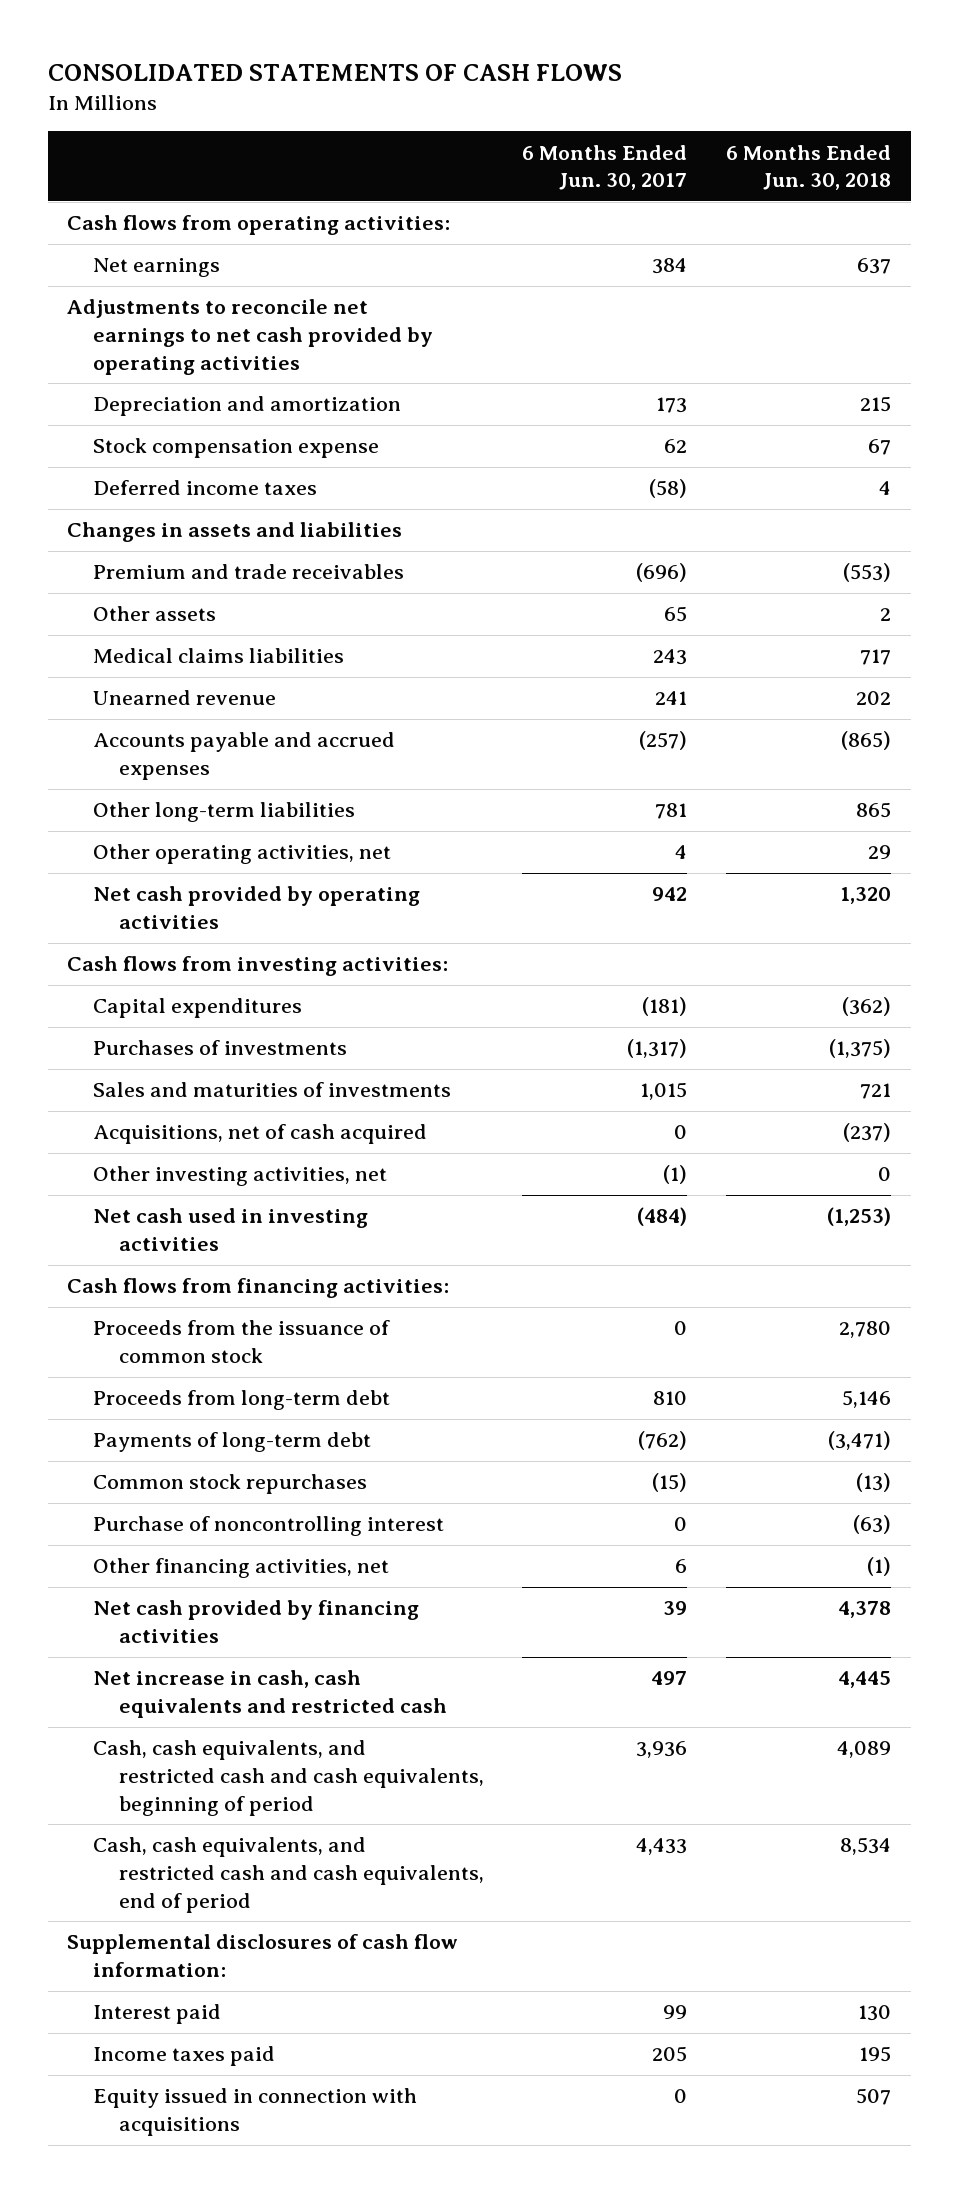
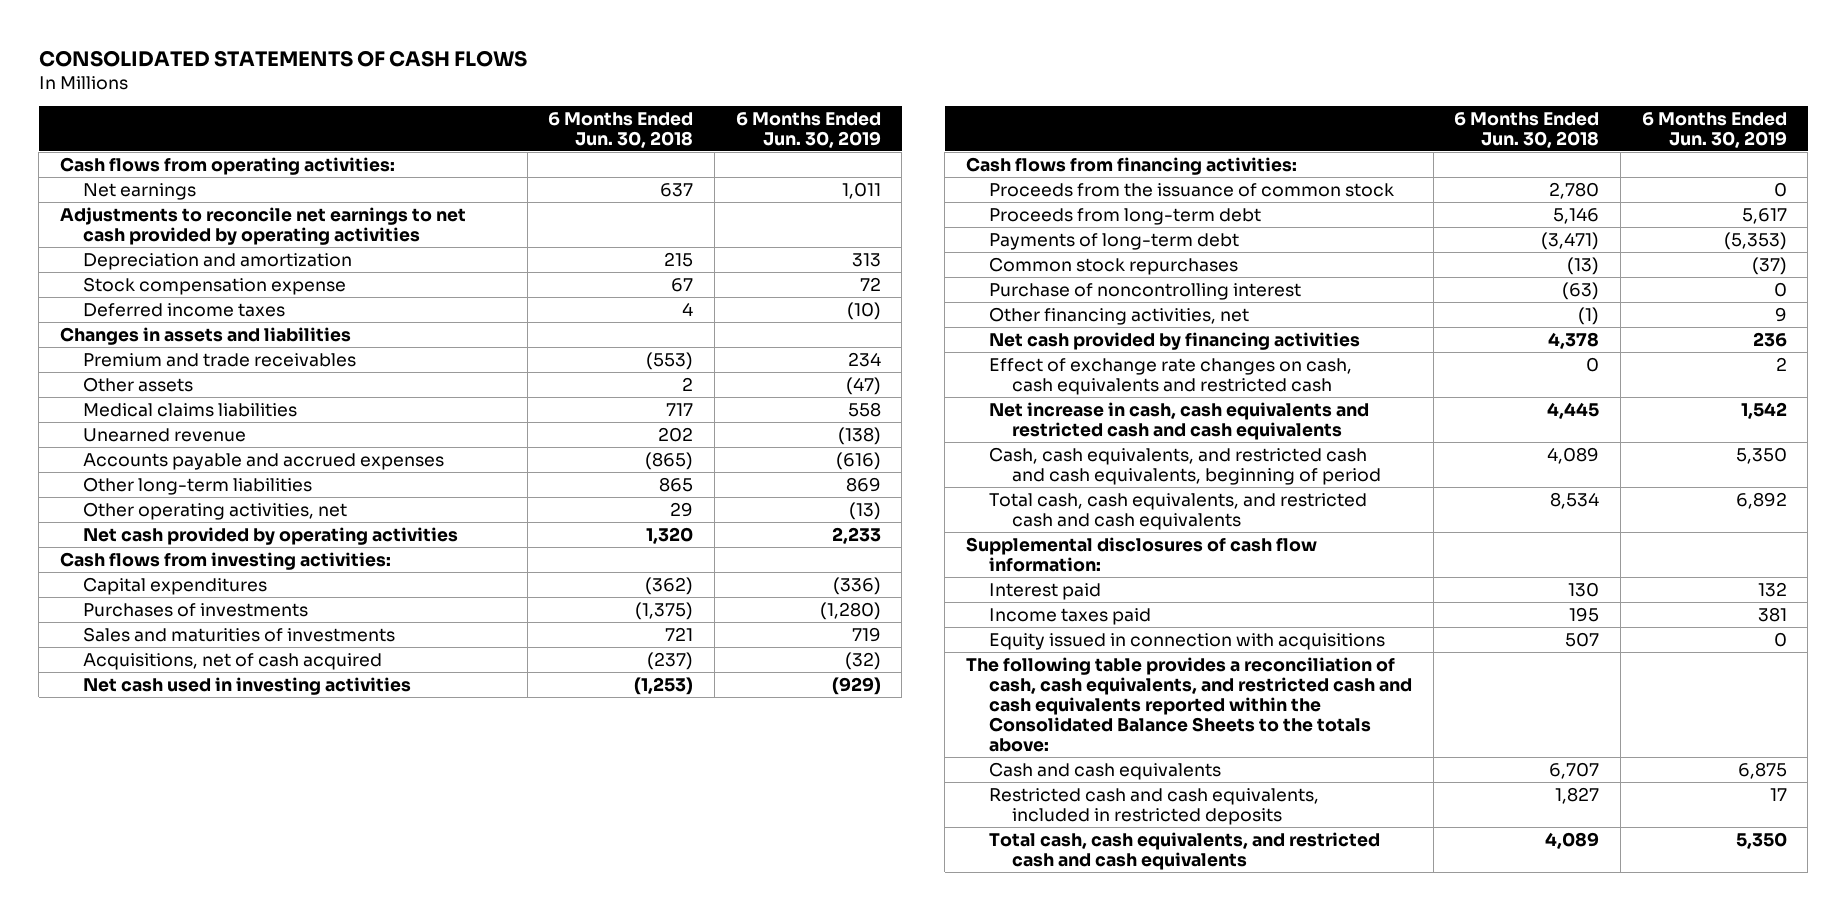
- | 6 Months Ended Jun. 30, 2017 | 6 Months Ended Jun. 30, 2018
+ | 6 Months Ended Jun. 30, 2018 | 6 Months Ended Jun. 30, 2019
- Other investing activities, net | (1) | 0
- Net increase in cash, cash equivalents and restricted cash | 497 | 4,445
+ Effect of exchange rate changes on cash, cash equivalents and restricted cash | 0 | 2
+ Net increase in cash, cash equivalents and restricted cash and cash equivalents | 4,445 | 1,542
- Cash, cash equivalents, and restricted cash and cash equivalents, end of period | 4,433 | 8,534
+ Total cash, cash equivalents, and restricted cash and cash equivalents | 8,534 | 6,892
+ The following table provides a reconciliation of cash, cash equivalents, and restricted cash and cash equivalents reported within the Consolidated Balance Sheets to the totals above:
+ Cash and cash equivalents | 6,707 | 6,875
+ Restricted cash and cash equivalents, included in restricted deposits | 1,827 | 17
+ Total cash, cash equivalents, and restricted cash and cash equivalents | 4,089 | 5,350

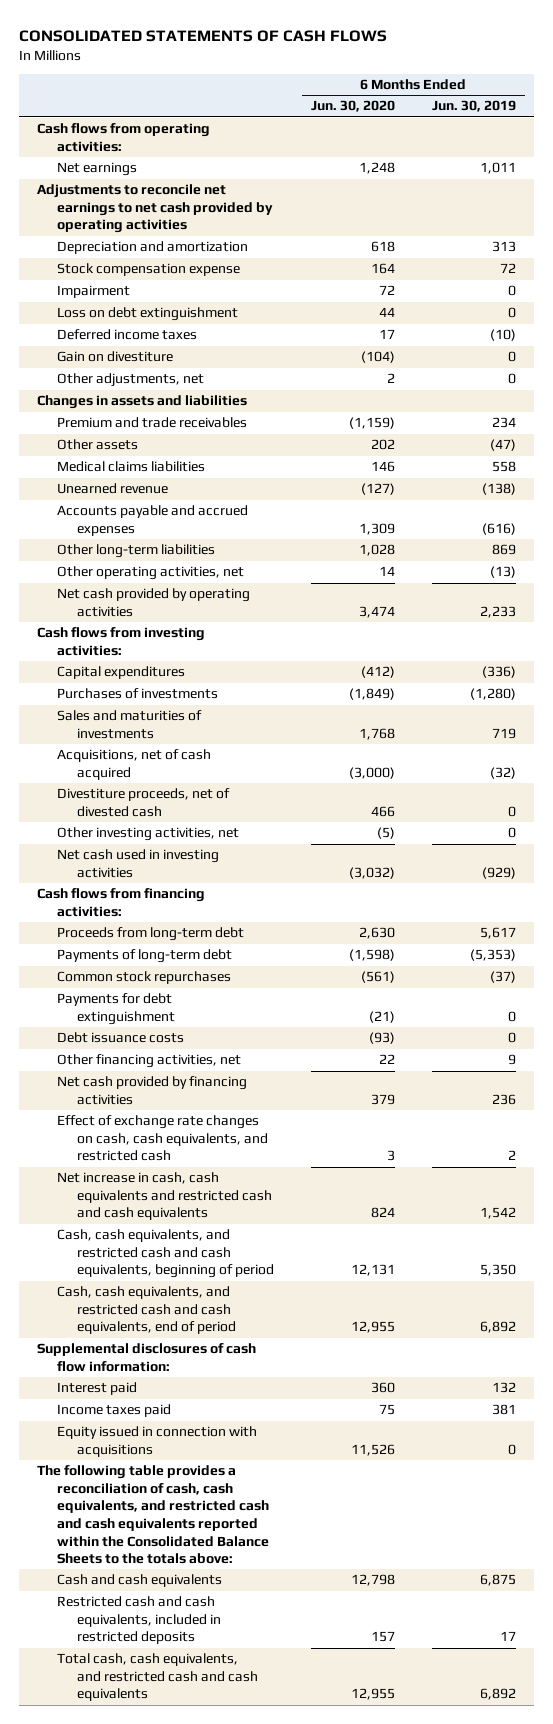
- | 6 Months Ended Jun. 30, 2018 | 6 Months Ended Jun. 30, 2019
+ | 6 Months Ended Jun. 30, 2020 | 6 Months Ended Jun. 30, 2019
+ Impairment | 72 | 0
+ Loss on debt extinguishment | 44 | 0
+ Gain on divestiture | (104) | 0
+ Other adjustments, net | 2 | 0
+ Divestiture proceeds, net of divested cash | 466 | 0
+ Other investing activities, net | (5) | 0
- Proceeds from the issuance of common stock | 2,780 | 0
- Purchase of noncontrolling interest | (63) | 0
+ Payments for debt extinguishment | (21) | 0
+ Debt issuance costs | (93) | 0
- Effect of exchange rate changes on cash, cash equivalents and restricted cash | 0 | 2
+ Effect of exchange rate changes on cash, cash equivalents, and restricted cash | 3 | 2
+ Cash, cash equivalents, and restricted cash and cash equivalents, end of period | 12,955 | 6,892
- Total cash, cash equivalents, and restricted cash and cash equivalents | 4,089 | 5,350
moved down: Total cash, cash equivalents, and restricted cash and cash equivalents | 12,955 | 6,892

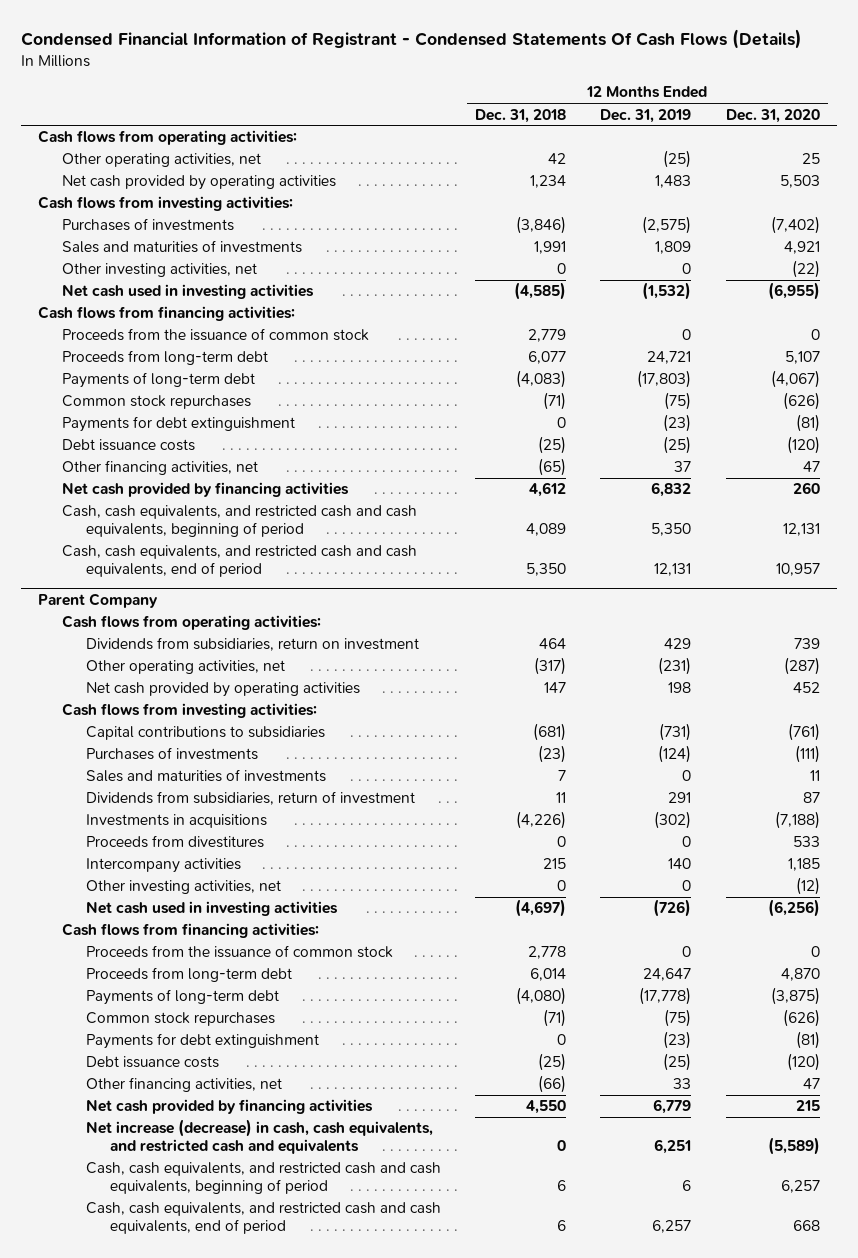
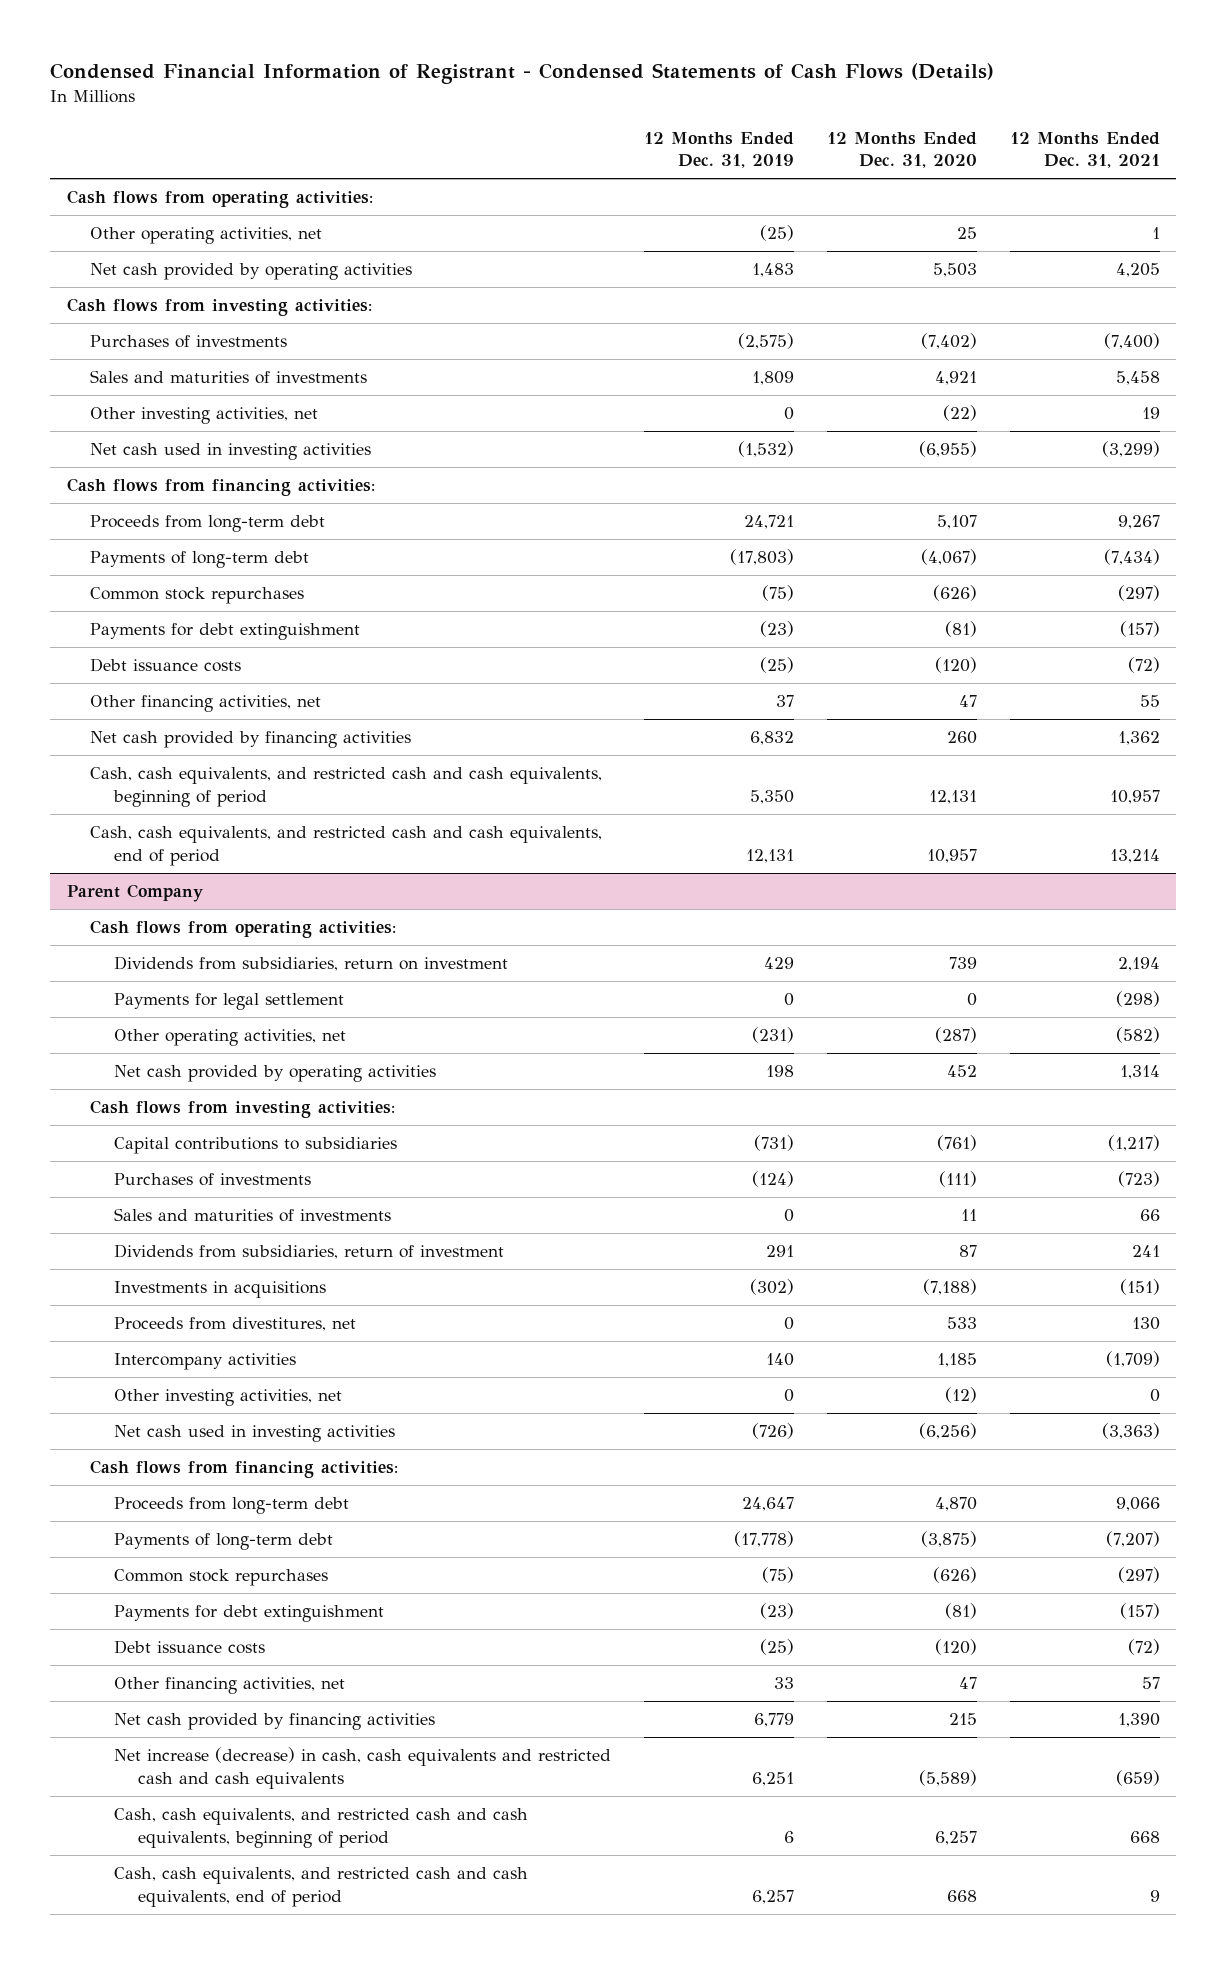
- Condensed Financial Information of Registrant - Condensed Statements Of Cash Flows (Details)
+ Condensed Financial Information of Registrant - Condensed Statements of Cash Flows (Details)
- | 12 Months Ended Dec. 31, 2018 | 12 Months Ended Dec. 31, 2019 | 12 Months Ended Dec. 31, 2020
+ | 12 Months Ended Dec. 31, 2019 | 12 Months Ended Dec. 31, 2020 | 12 Months Ended Dec. 31, 2021
- Proceeds from the issuance of common stock | 2,779 | 0 | 0
@ Parent Company
+ Payments for legal settlement | 0 | 0 | (298)
- Proceeds from divestitures | 0 | 0 | 533
+ Proceeds from divestitures, net | 0 | 533 | 130
- Proceeds from the issuance of common stock | 2,778 | 0 | 0
- Net increase (decrease) in cash, cash equivalents, and restricted cash and equivalents | 0 | 6,251 | (5,589)
+ Net increase (decrease) in cash, cash equivalents and restricted cash and cash equivalents | 6,251 | (5,589) | (659)

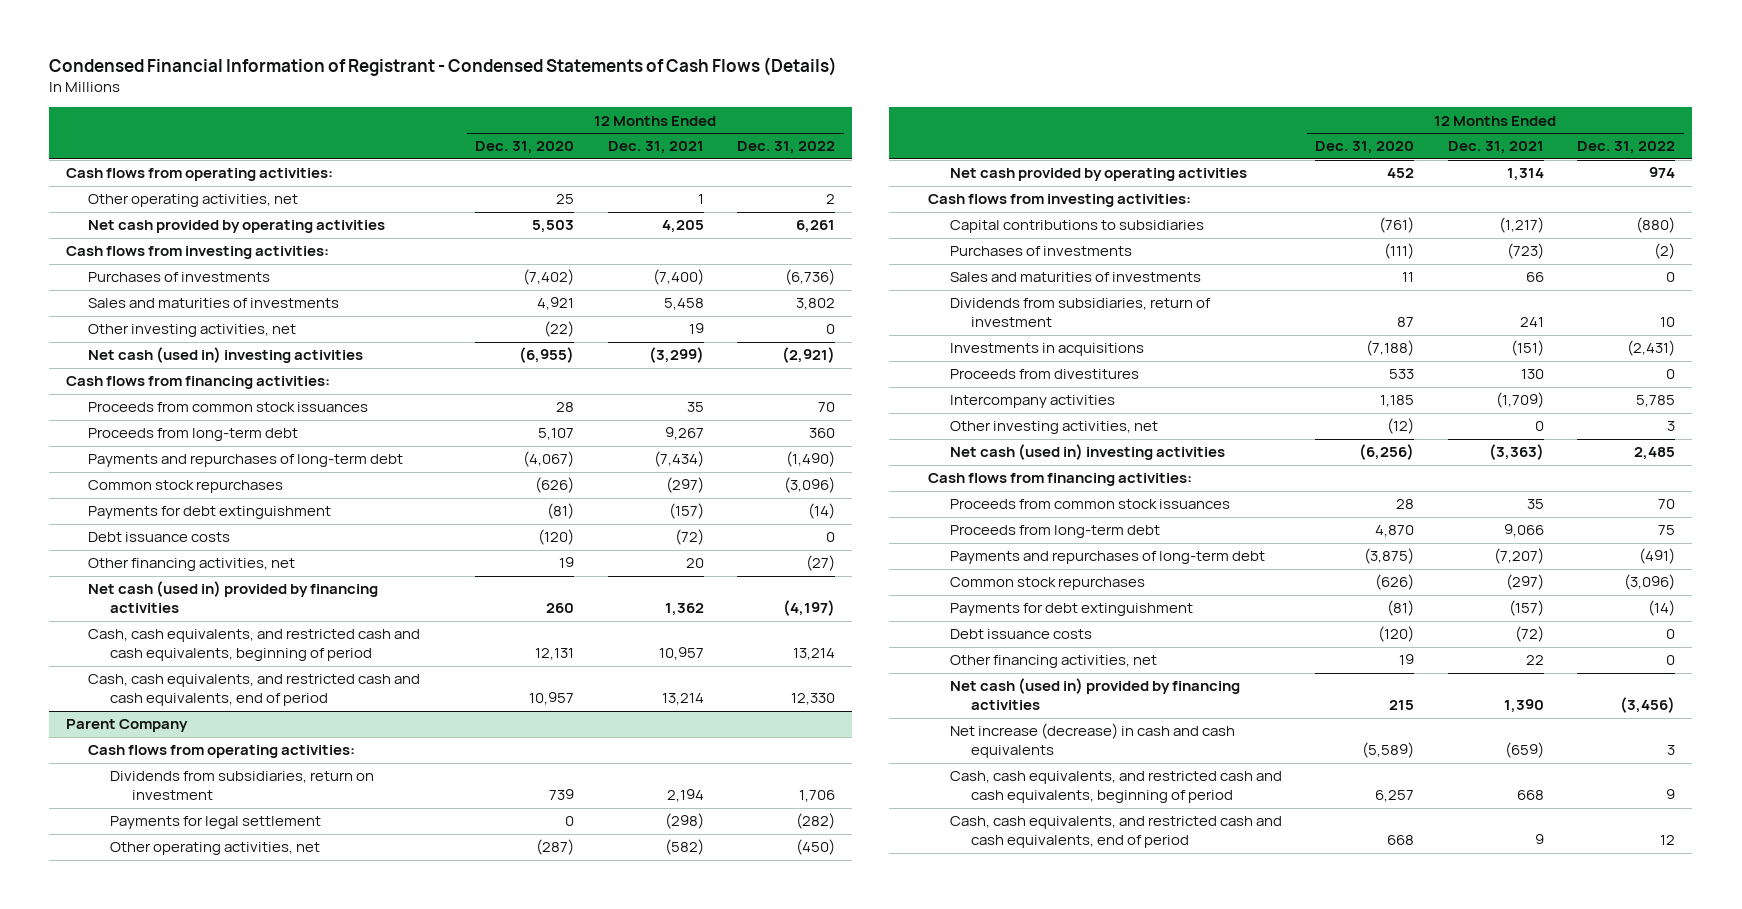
- | 12 Months Ended Dec. 31, 2019 | 12 Months Ended Dec. 31, 2020 | 12 Months Ended Dec. 31, 2021
+ | 12 Months Ended Dec. 31, 2020 | 12 Months Ended Dec. 31, 2021 | 12 Months Ended Dec. 31, 2022
- Net cash used in investing activities | (1,532) | (6,955) | (3,299)
+ Net cash (used in) investing activities | (6,955) | (3,299) | (2,921)
+ Proceeds from common stock issuances | 28 | 35 | 70
- Payments of long-term debt | (17,803) | (4,067) | (7,434)
+ Payments and repurchases of long-term debt | (4,067) | (7,434) | (1,490)
- Other financing activities, net | 37 | 47 | 55
- Net cash provided by financing activities | 6,832 | 260 | 1,362
+ Other financing activities, net | 19 | 20 | (27)
+ Net cash (used in) provided by financing activities | 260 | 1,362 | (4,197)
@ Parent Company
- Proceeds from divestitures, net | 0 | 533 | 130
+ Proceeds from divestitures | 533 | 130 | 0
- Net cash used in investing activities | (726) | (6,256) | (3,363)
+ Net cash (used in) investing activities | (6,256) | (3,363) | 2,485
+ Proceeds from common stock issuances | 28 | 35 | 70
- Payments of long-term debt | (17,778) | (3,875) | (7,207)
+ Payments and repurchases of long-term debt | (3,875) | (7,207) | (491)
- Other financing activities, net | 33 | 47 | 57
- Net cash provided by financing activities | 6,779 | 215 | 1,390
- Net increase (decrease) in cash, cash equivalents and restricted cash and cash equivalents | 6,251 | (5,589) | (659)
+ Other financing activities, net | 19 | 22 | 0
+ Net cash (used in) provided by financing activities | 215 | 1,390 | (3,456)
+ Net increase (decrease) in cash and cash equivalents | (5,589) | (659) | 3

